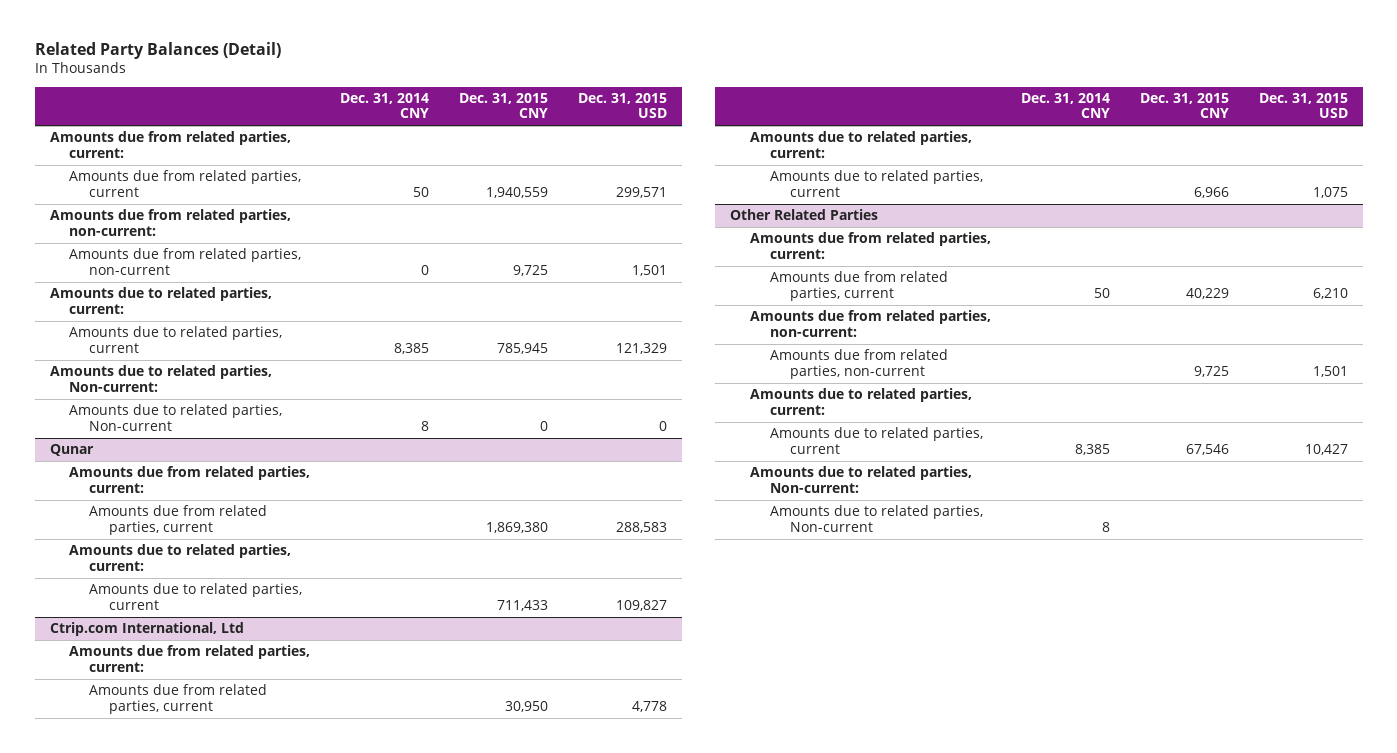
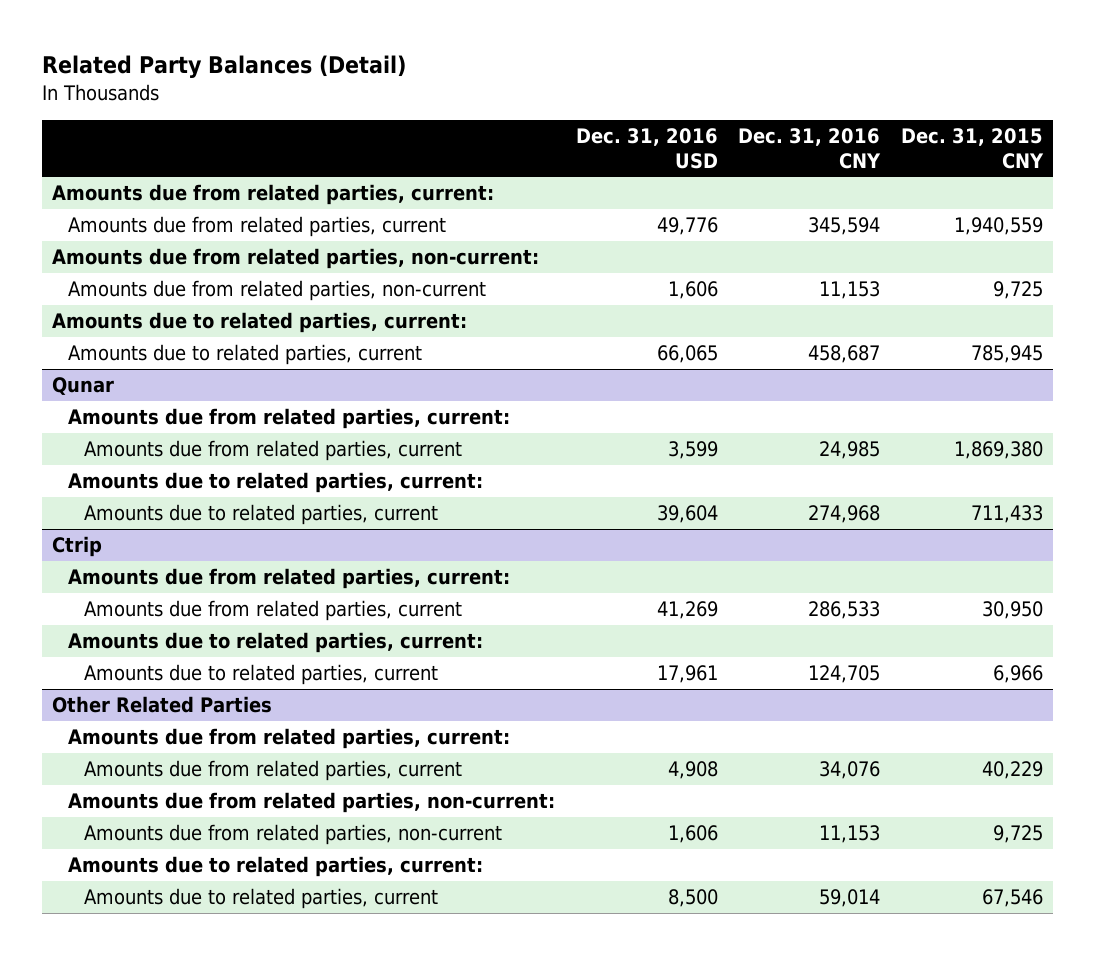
- | Dec. 31, 2014 CNY | Dec. 31, 2015 CNY | Dec. 31, 2015 USD
+ | Dec. 31, 2016 USD | Dec. 31, 2016 CNY | Dec. 31, 2015 CNY
- Amounts due to related parties, Non-current:
- Amounts due to related parties, Non-current | 8 | 0 | 0
- Ctrip.com International, Ltd
+ Ctrip
@ Other Related Parties
- Amounts due to related parties, Non-current:
- Amounts due to related parties, Non-current | 8 | |

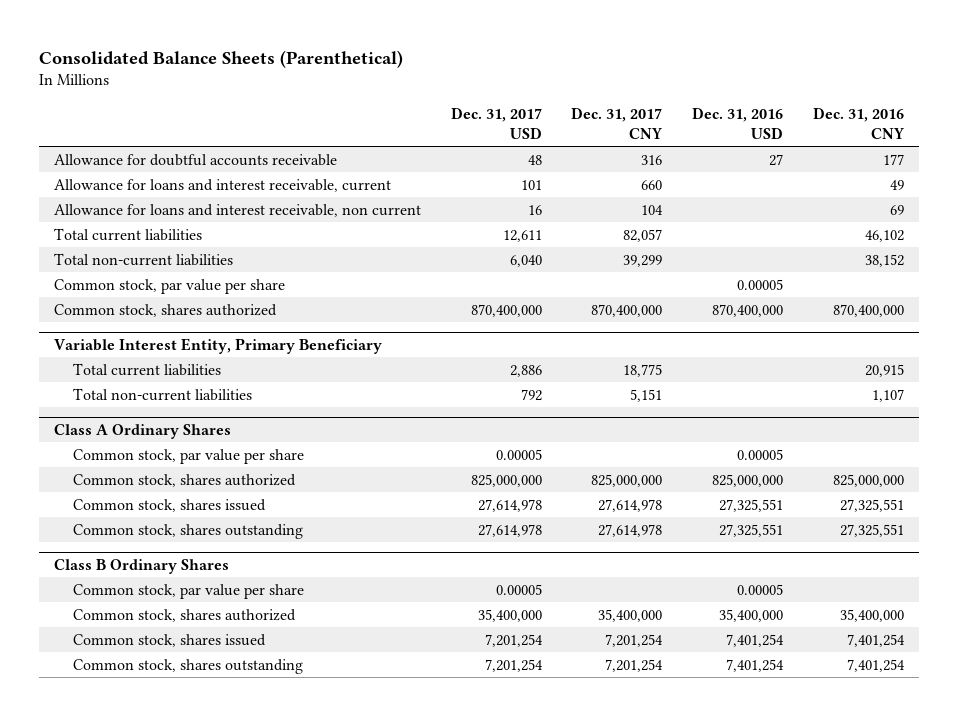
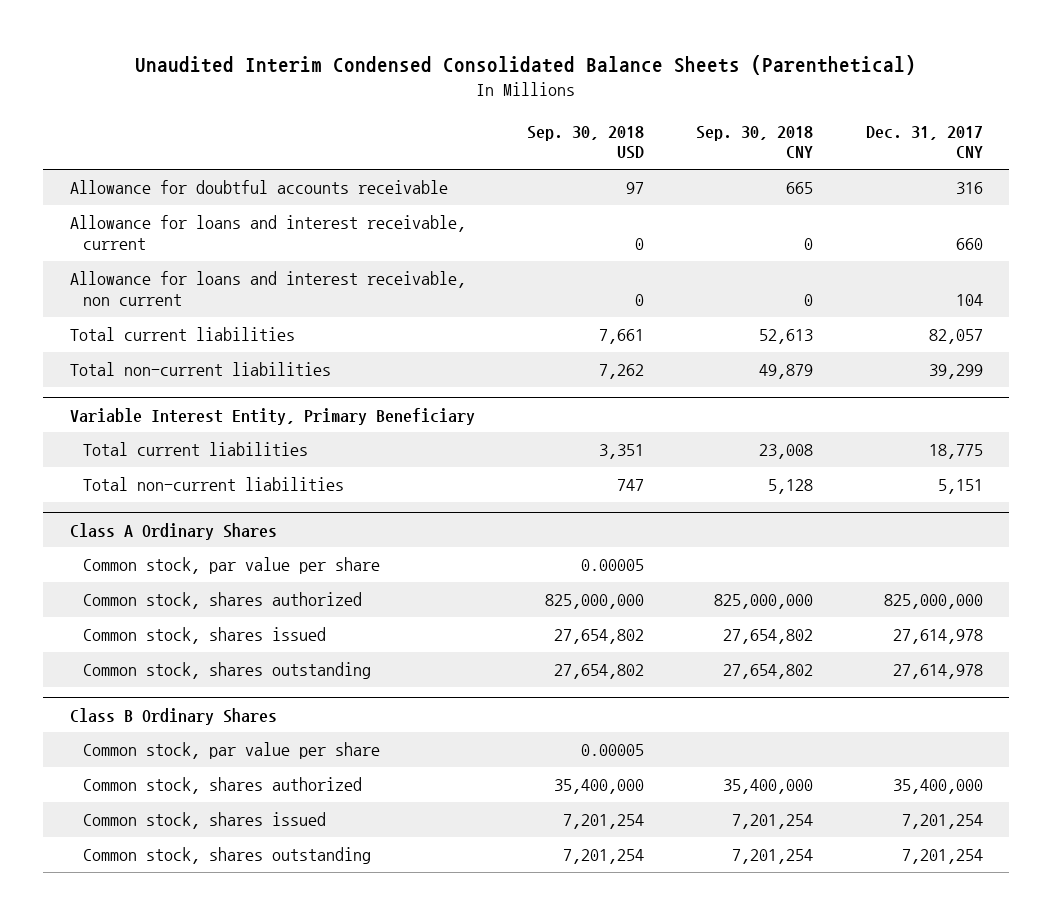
- Consolidated Balance Sheets (Parenthetical)
+ Unaudited Interim Condensed Consolidated Balance Sheets (Parenthetical)
- | Dec. 31, 2017 USD | Dec. 31, 2017 CNY | Dec. 31, 2016 USD | Dec. 31, 2016 CNY
+ | Sep. 30, 2018 USD | Sep. 30, 2018 CNY | Dec. 31, 2017 CNY
- Common stock, par value per share | | | 0.00005 |
- Common stock, shares authorized | 870,400,000 | 870,400,000 | 870,400,000 | 870,400,000

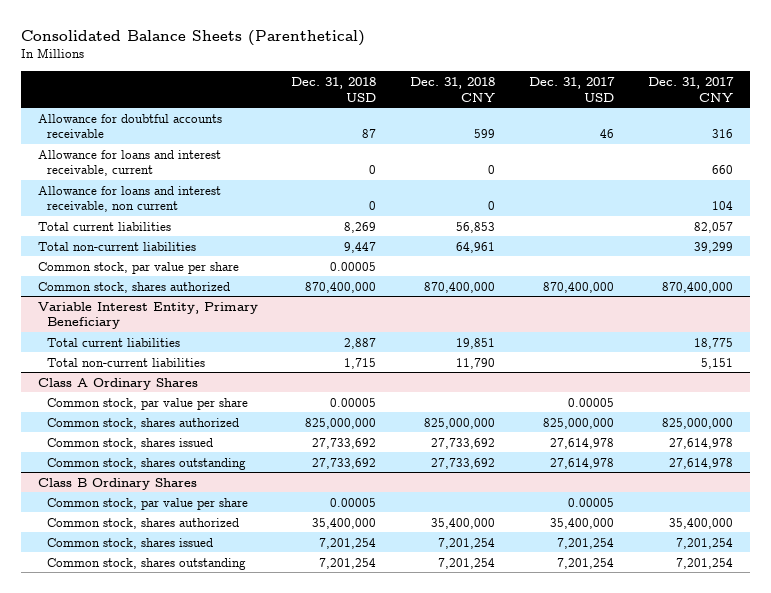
- Unaudited Interim Condensed Consolidated Balance Sheets (Parenthetical)
+ Consolidated Balance Sheets (Parenthetical)
- | Sep. 30, 2018 USD | Sep. 30, 2018 CNY | Dec. 31, 2017 CNY
+ | Dec. 31, 2018 USD | Dec. 31, 2018 CNY | Dec. 31, 2017 USD | Dec. 31, 2017 CNY
+ Common stock, par value per share | 0.00005 | | |
+ Common stock, shares authorized | 870,400,000 | 870,400,000 | 870,400,000 | 870,400,000

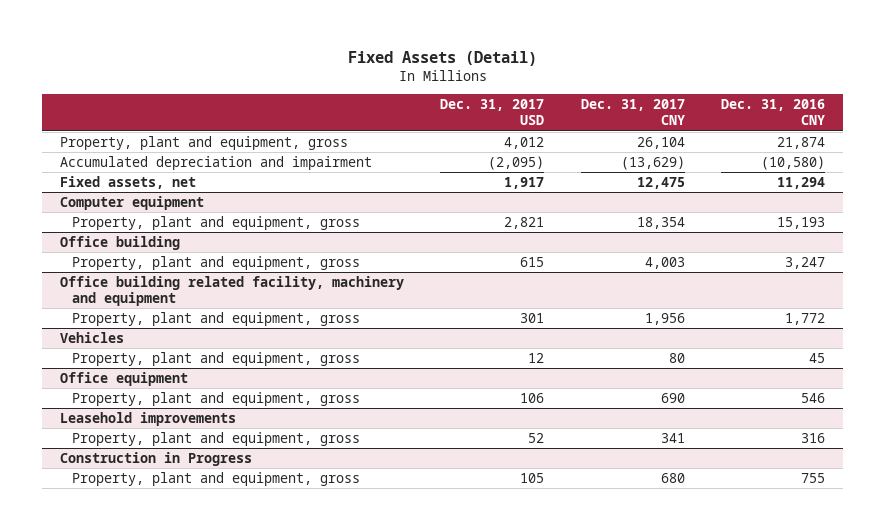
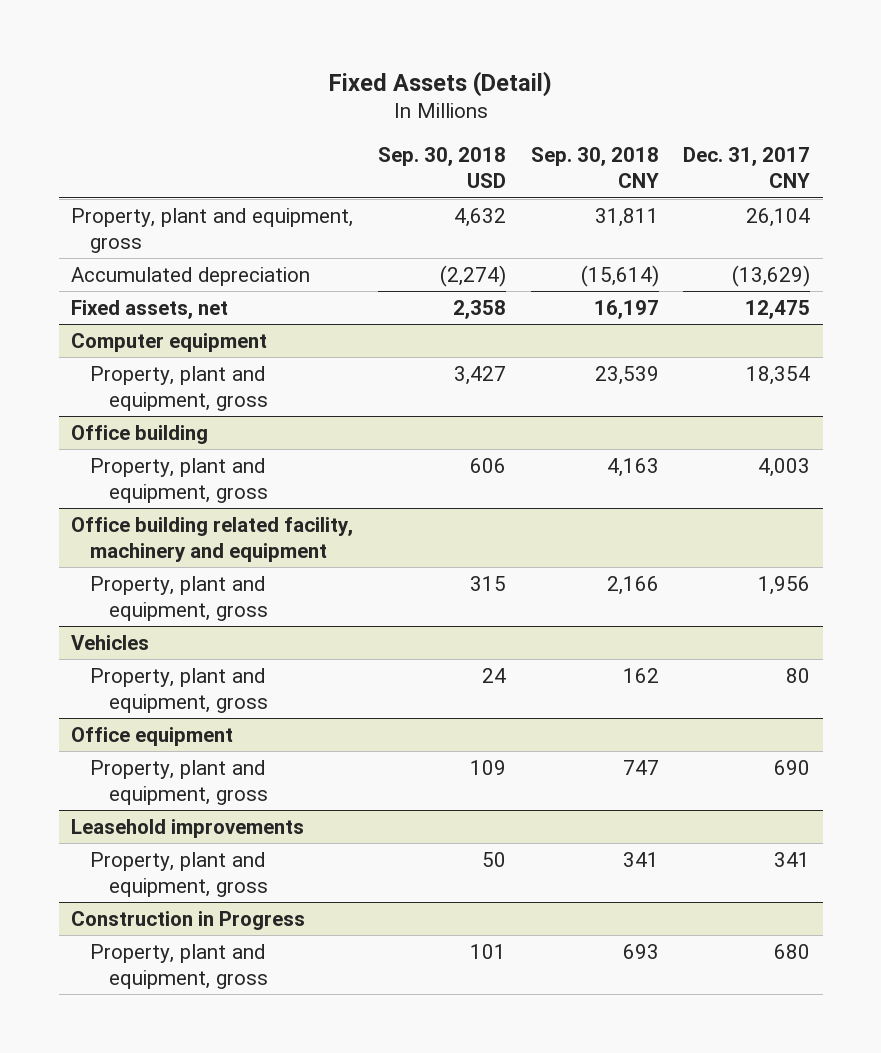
- | Dec. 31, 2017 USD | Dec. 31, 2017 CNY | Dec. 31, 2016 CNY
+ | Sep. 30, 2018 USD | Sep. 30, 2018 CNY | Dec. 31, 2017 CNY
- Accumulated depreciation and impairment | (2,095) | (13,629) | (10,580)
+ Accumulated depreciation | (2,274) | (15,614) | (13,629)

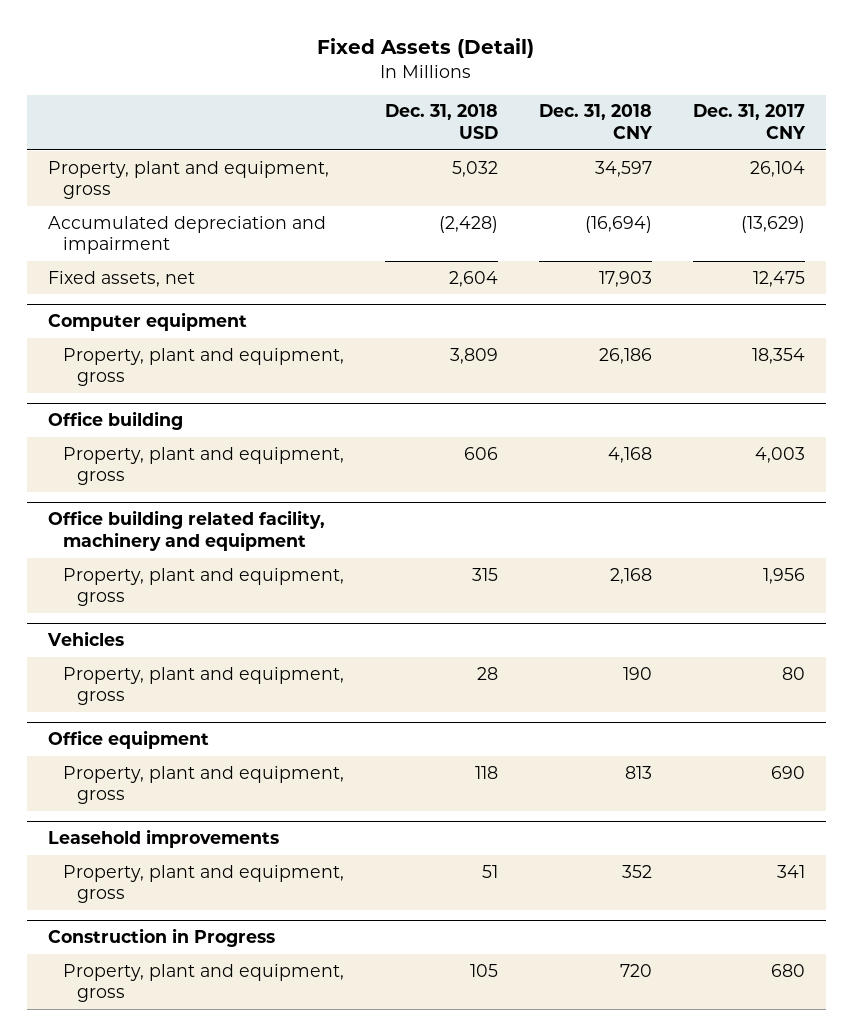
- | Sep. 30, 2018 USD | Sep. 30, 2018 CNY | Dec. 31, 2017 CNY
+ | Dec. 31, 2018 USD | Dec. 31, 2018 CNY | Dec. 31, 2017 CNY
- Accumulated depreciation | (2,274) | (15,614) | (13,629)
+ Accumulated depreciation and impairment | (2,428) | (16,694) | (13,629)

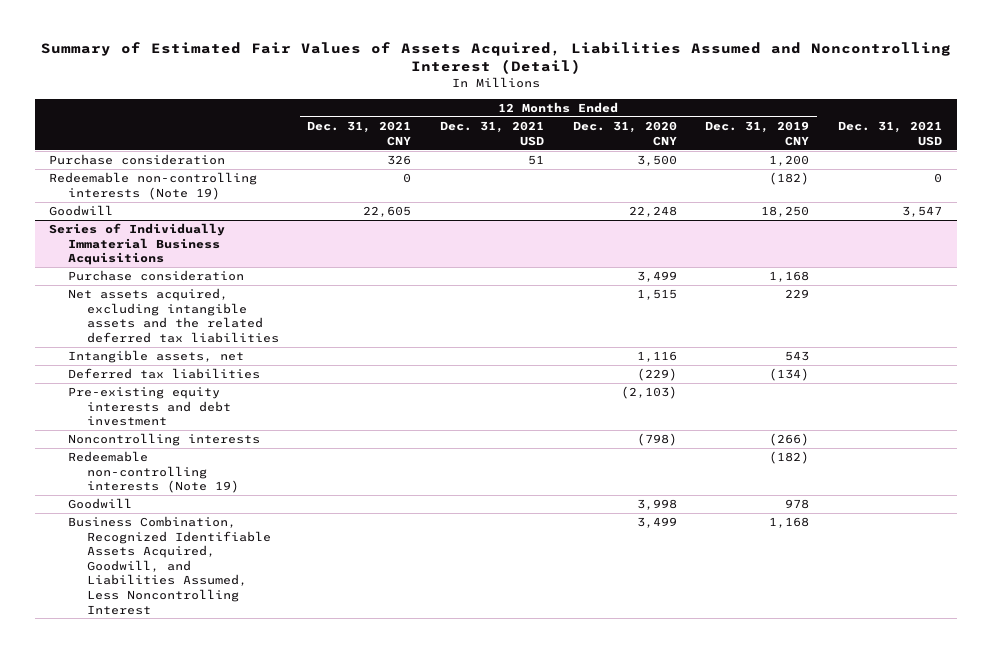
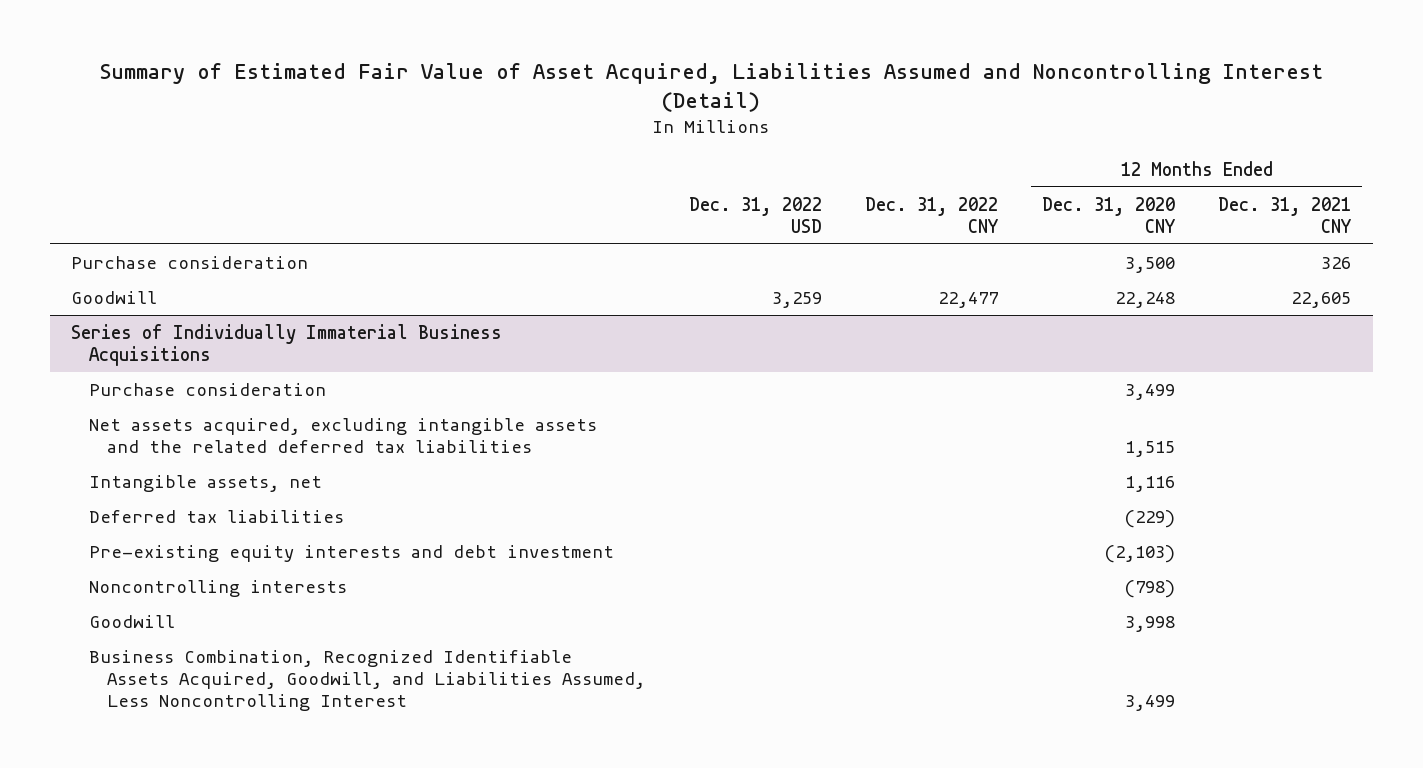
- Summary of Estimated Fair Values of Assets Acquired, Liabilities Assumed and Noncontrolling Interest (Detail)
+ Summary of Estimated Fair Value of Asset Acquired, Liabilities Assumed and Noncontrolling Interest (Detail)
- | 12 Months Ended Dec. 31, 2021 CNY | 12 Months Ended Dec. 31, 2021 USD | 12 Months Ended Dec. 31, 2020 CNY | 12 Months Ended Dec. 31, 2019 CNY | Dec. 31, 2021 USD
+ | Dec. 31, 2022 USD | Dec. 31, 2022 CNY | 12 Months Ended Dec. 31, 2020 CNY | 12 Months Ended Dec. 31, 2021 CNY
- Redeemable non-controlling interests (Note 19) | 0 | | | (182) | 0
@ Series of Individually Immaterial Business Acquisitions
- Redeemable non-controlling interests (Note 19) | | | | (182) |

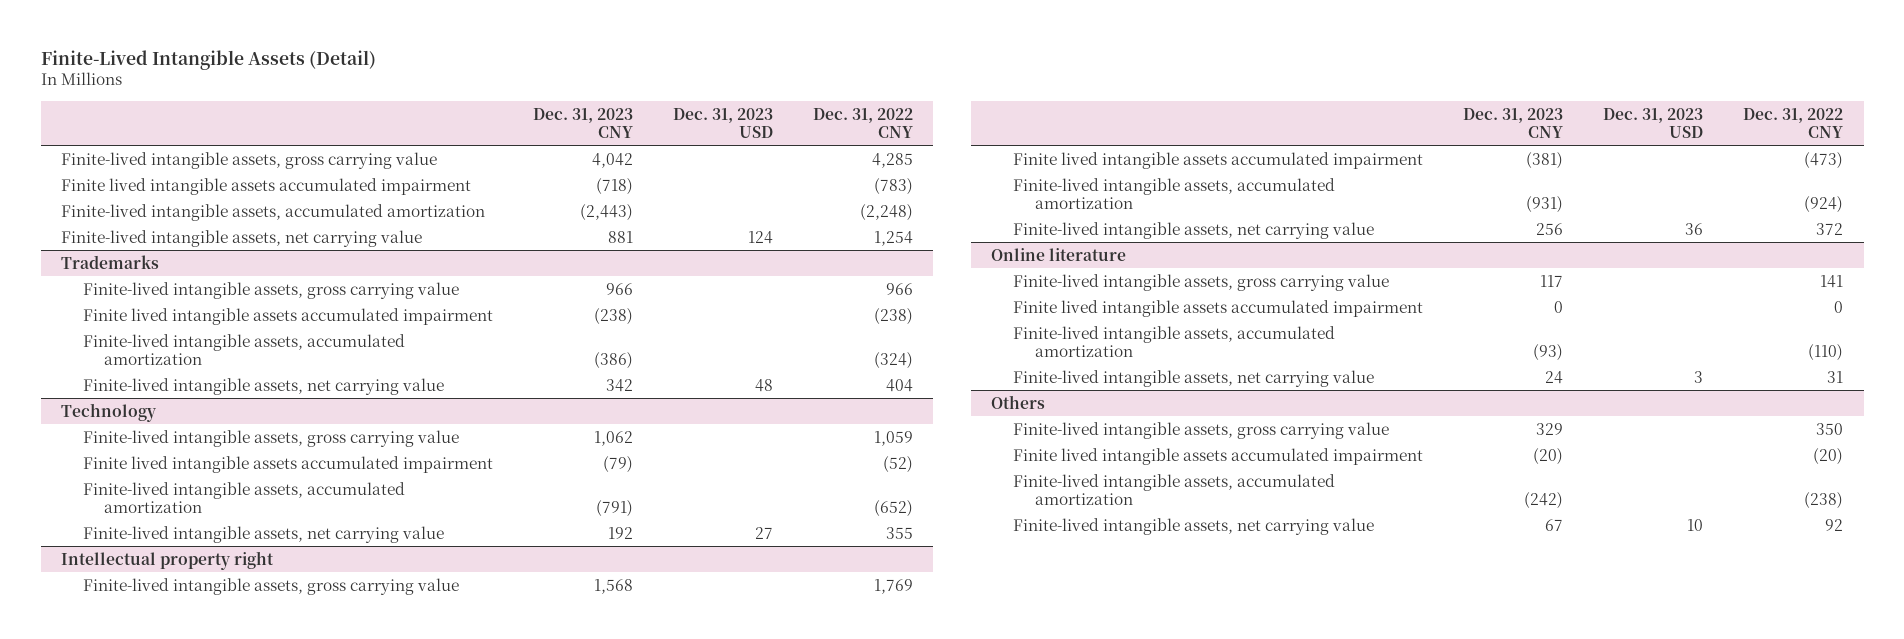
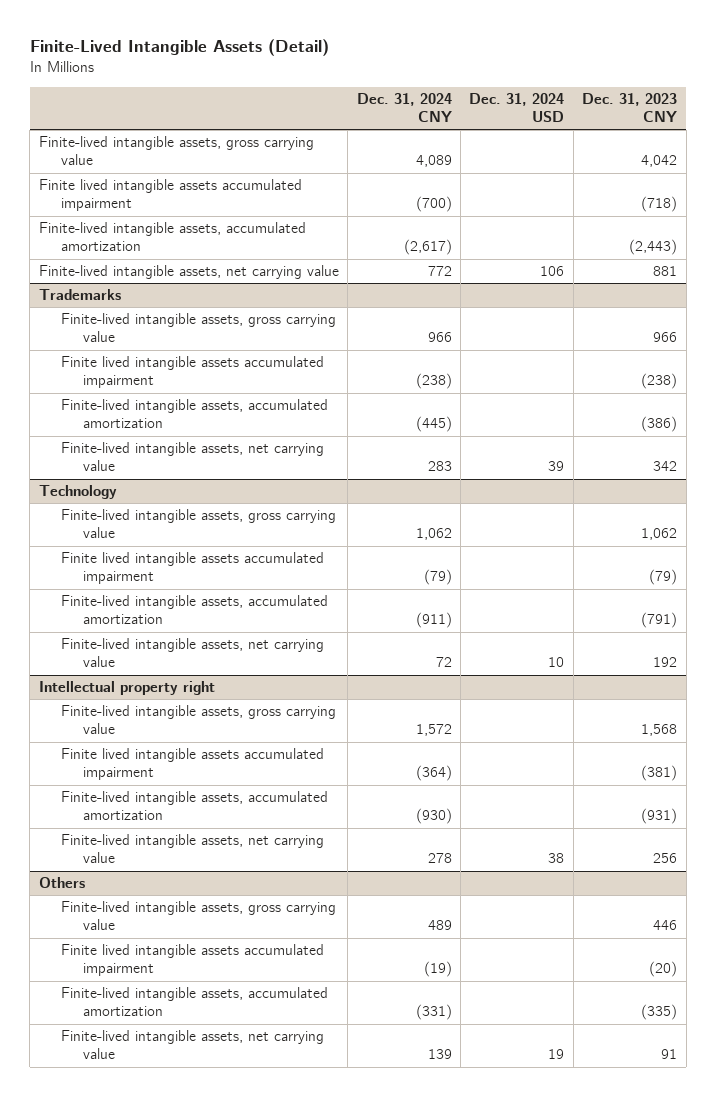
- | Dec. 31, 2023 CNY | Dec. 31, 2023 USD | Dec. 31, 2022 CNY
+ | Dec. 31, 2024 CNY | Dec. 31, 2024 USD | Dec. 31, 2023 CNY
- Online literature
- Finite-lived intangible assets, gross carrying value | 117 | | 141
- Finite lived intangible assets accumulated impairment | 0 | | 0
- Finite-lived intangible assets, accumulated amortization | (93) | | (110)
- Finite-lived intangible assets, net carrying value | 24 | 3 | 31
@ Others
- Finite-lived intangible assets, gross carrying value | 329 | | 350
+ Finite-lived intangible assets, gross carrying value | 489 | | 446
- Finite-lived intangible assets, accumulated amortization | (242) | | (238)
- Finite-lived intangible assets, net carrying value | 67 | 10 | 92
+ Finite-lived intangible assets, accumulated amortization | (331) | | (335)
+ Finite-lived intangible assets, net carrying value | 139 | 19 | 91

